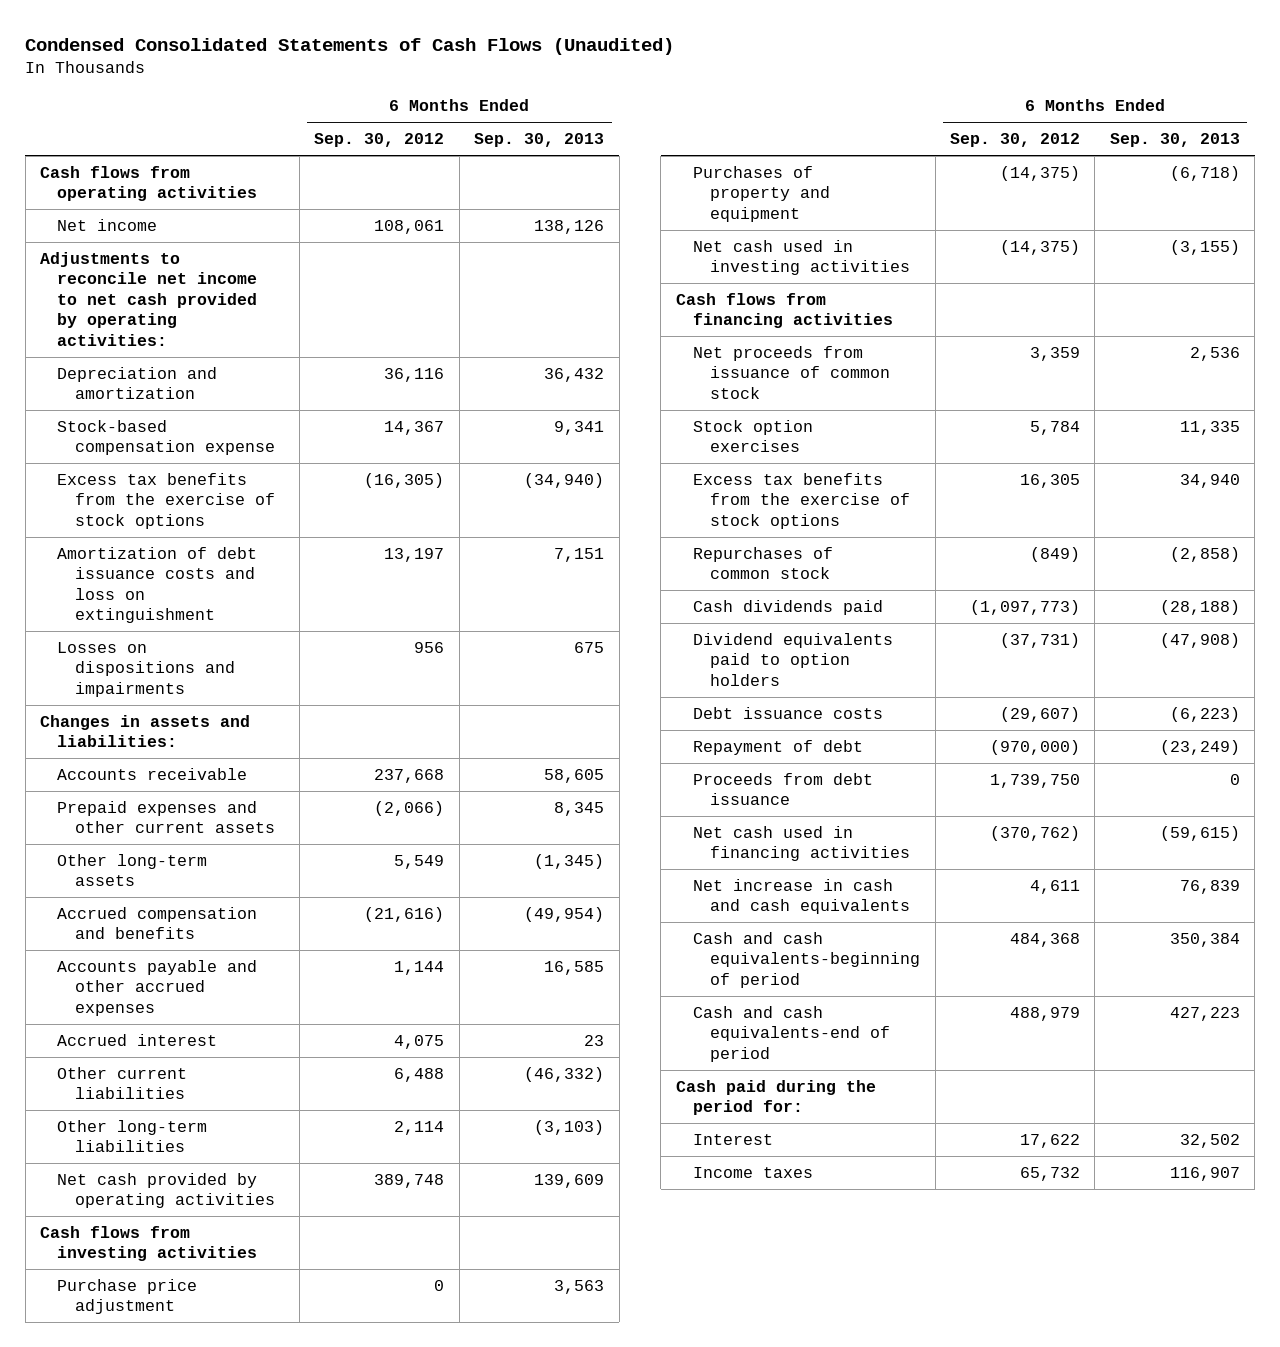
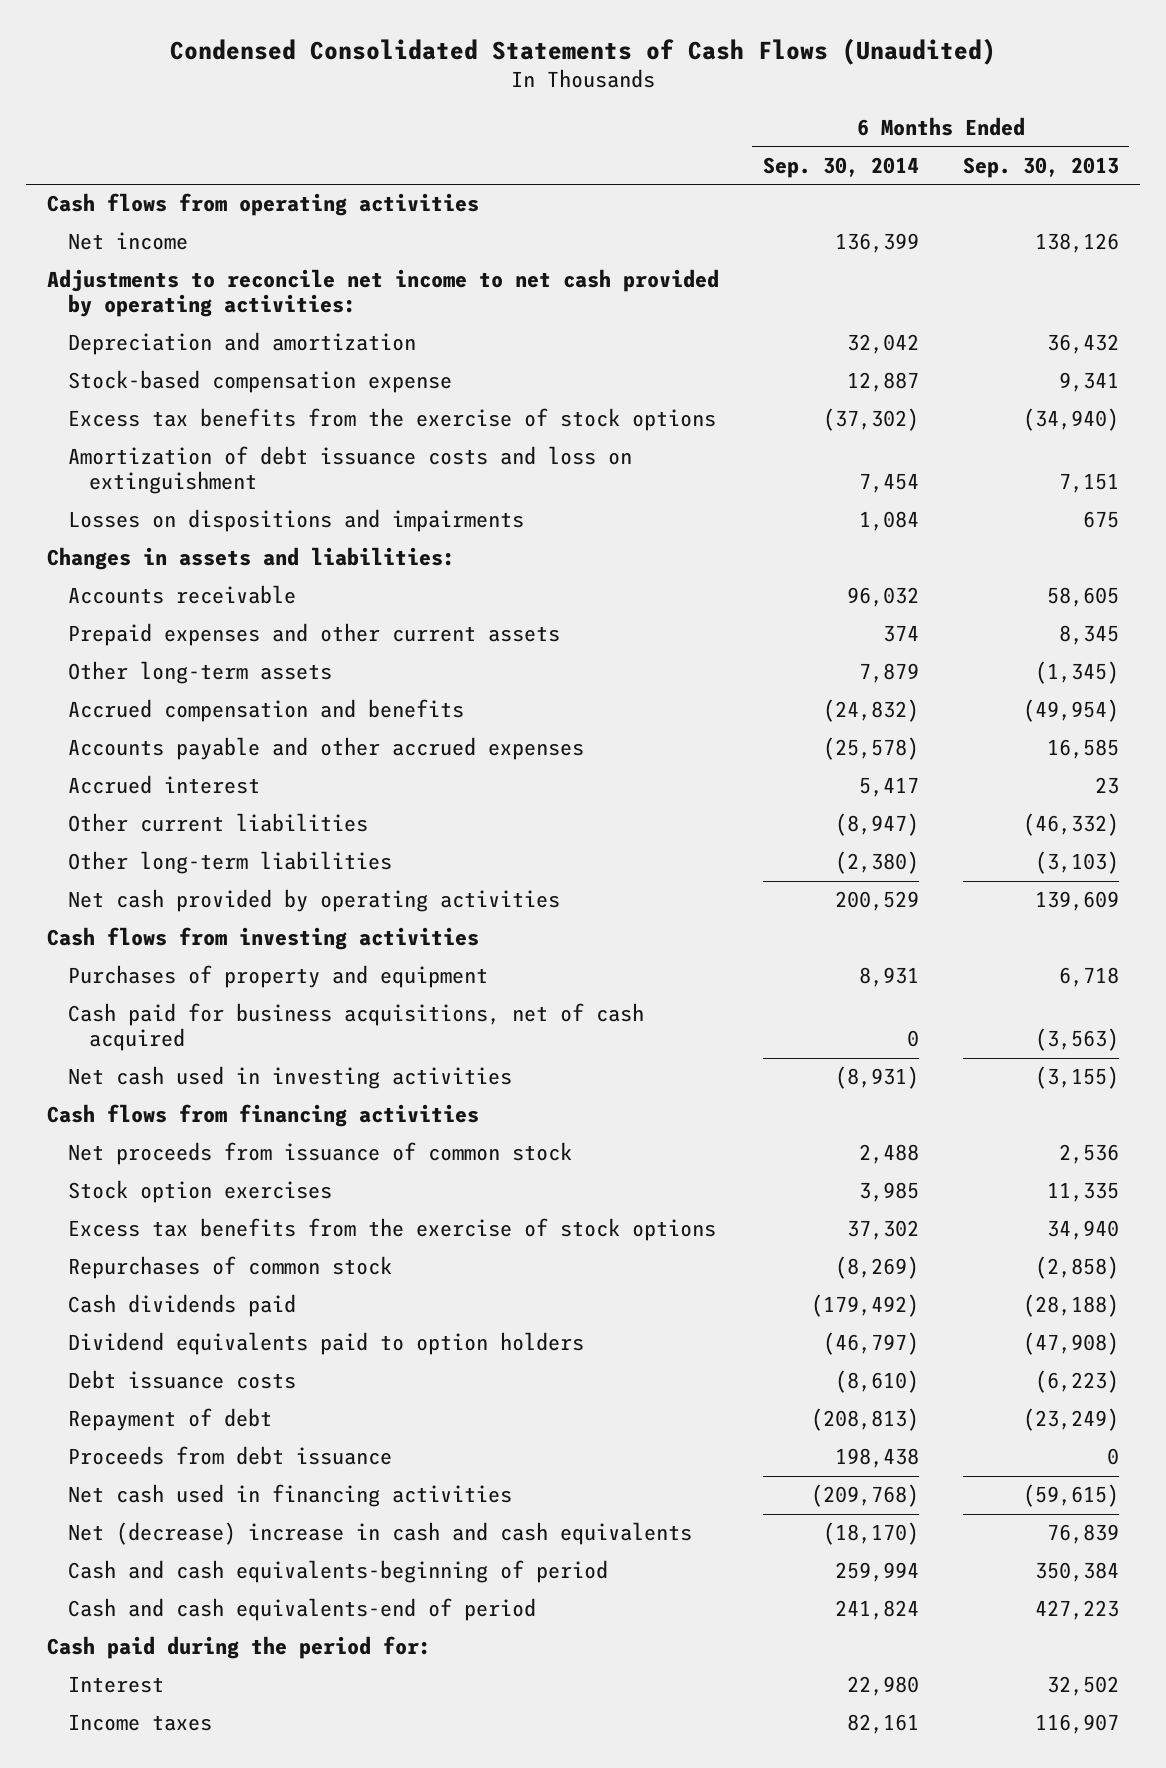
- | 6 Months Ended Sep. 30, 2012 | 6 Months Ended Sep. 30, 2013
+ | 6 Months Ended Sep. 30, 2014 | 6 Months Ended Sep. 30, 2013
- Purchase price adjustment | 0 | 3,563
- Purchases of property and equipment | (14,375) | (6,718)
+ Purchases of property and equipment | 8,931 | 6,718
+ Cash paid for business acquisitions, net of cash acquired | 0 | (3,563)
- Net increase in cash and cash equivalents | 4,611 | 76,839
+ Net (decrease) increase in cash and cash equivalents | (18,170) | 76,839

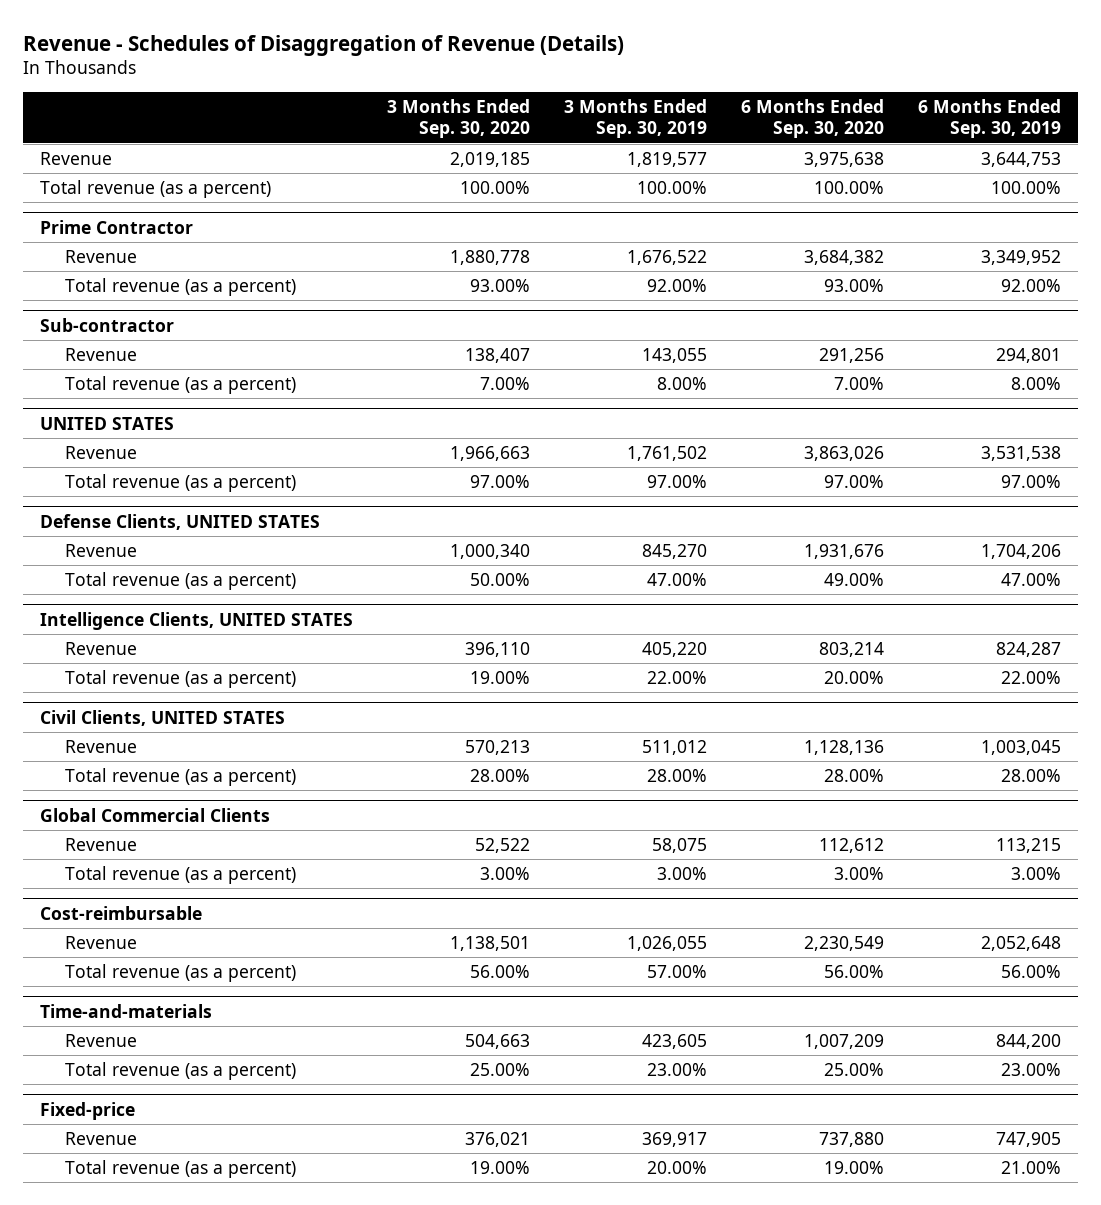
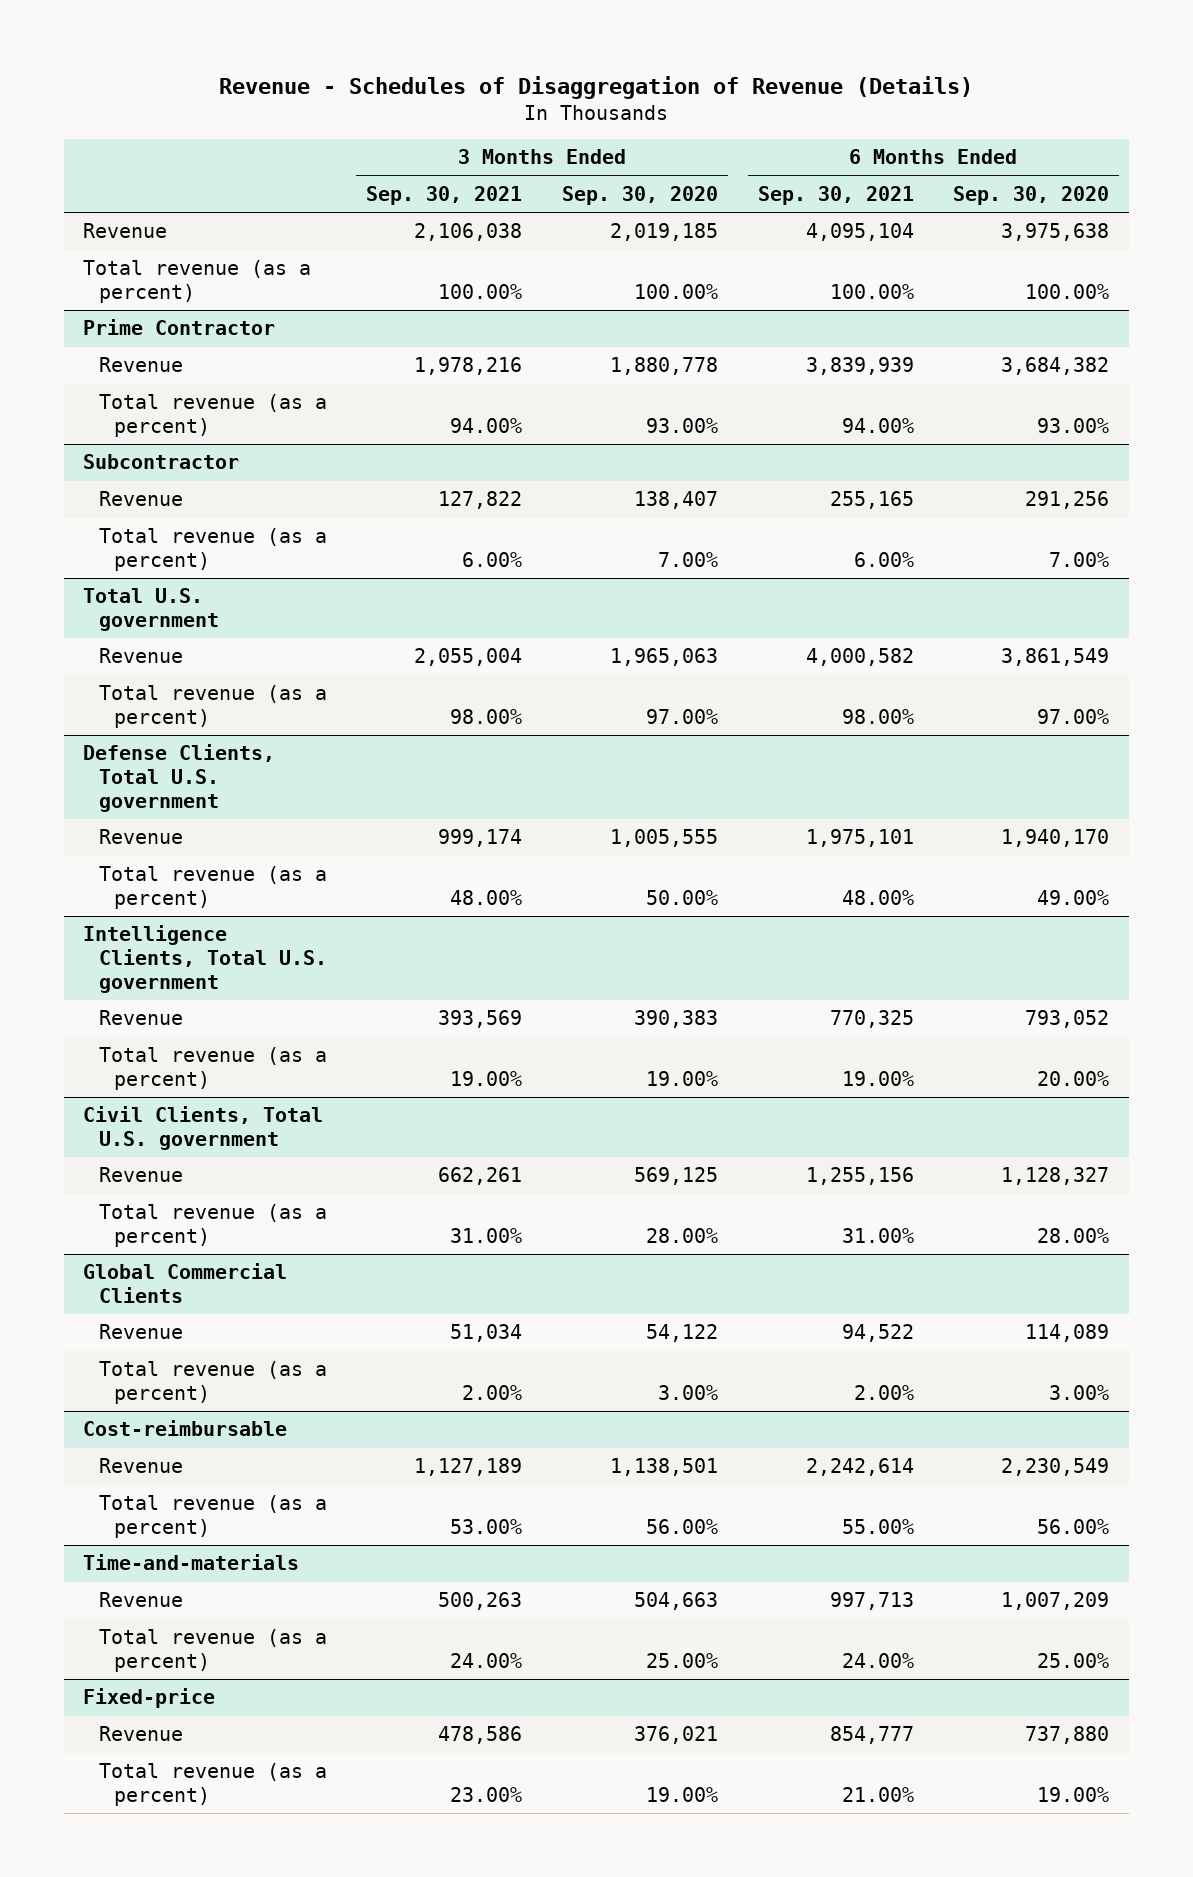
- | 3 Months Ended Sep. 30, 2020 | 3 Months Ended Sep. 30, 2019 | 6 Months Ended Sep. 30, 2020 | 6 Months Ended Sep. 30, 2019
+ | 3 Months Ended Sep. 30, 2021 | 3 Months Ended Sep. 30, 2020 | 6 Months Ended Sep. 30, 2021 | 6 Months Ended Sep. 30, 2020
- Sub-contractor
+ Subcontractor
- UNITED STATES
- Revenue | 1,966,663 | 1,761,502 | 3,863,026 | 3,531,538
+ Total U.S. government
+ Revenue | 2,055,004 | 1,965,063 | 4,000,582 | 3,861,549
- Defense Clients, UNITED STATES
- Revenue | 1,000,340 | 845,270 | 1,931,676 | 1,704,206
+ Defense Clients, Total U.S. government
+ Revenue | 999,174 | 1,005,555 | 1,975,101 | 1,940,170
- Intelligence Clients, UNITED STATES
- Revenue | 396,110 | 405,220 | 803,214 | 824,287
+ Intelligence Clients, Total U.S. government
+ Revenue | 393,569 | 390,383 | 770,325 | 793,052
- Civil Clients, UNITED STATES
- Revenue | 570,213 | 511,012 | 1,128,136 | 1,003,045
+ Civil Clients, Total U.S. government
+ Revenue | 662,261 | 569,125 | 1,255,156 | 1,128,327
@ Global Commercial Clients
- Revenue | 52,522 | 58,075 | 112,612 | 113,215
+ Revenue | 51,034 | 54,122 | 94,522 | 114,089

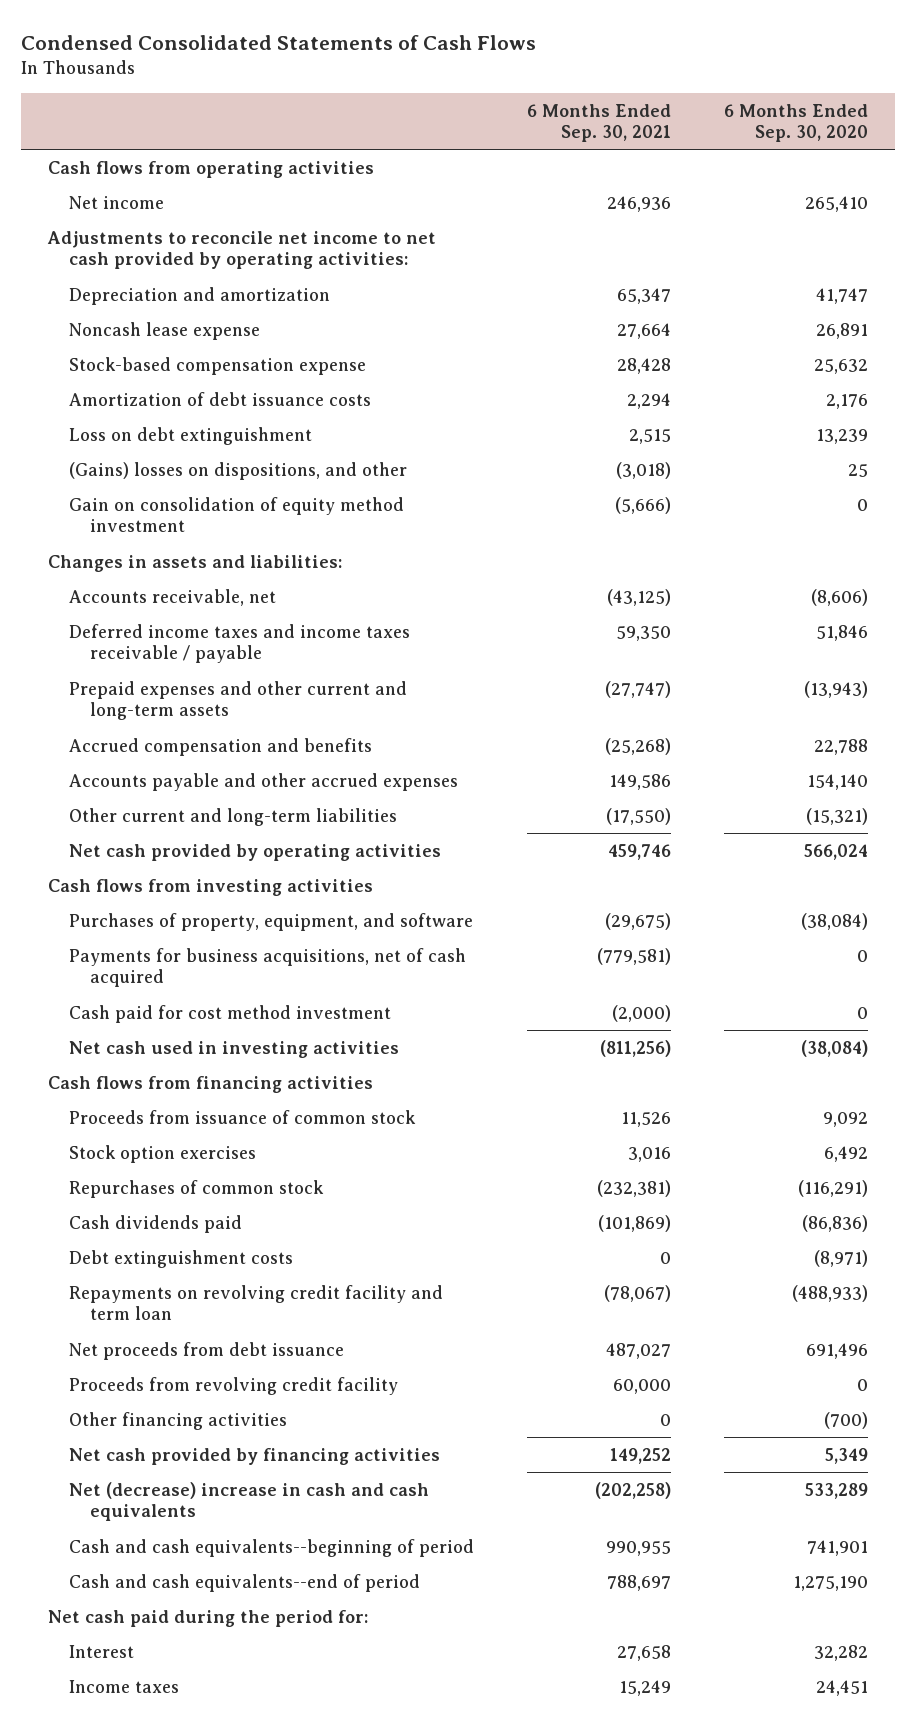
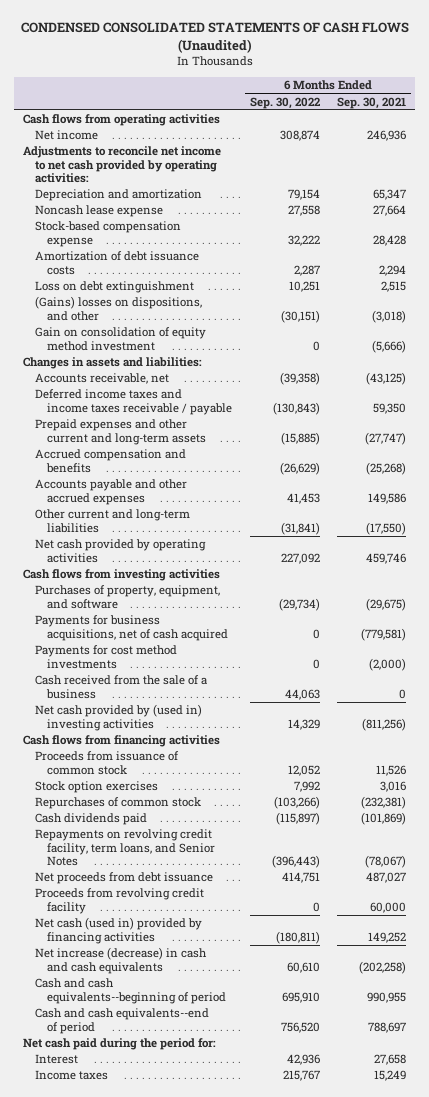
- Condensed Consolidated Statements of Cash Flows
+ CONDENSED CONSOLIDATED STATEMENTS OF CASH FLOWS (Unaudited)
- | 6 Months Ended Sep. 30, 2021 | 6 Months Ended Sep. 30, 2020
+ | 6 Months Ended Sep. 30, 2022 | 6 Months Ended Sep. 30, 2021
- Cash paid for cost method investment | (2,000) | 0
- Net cash used in investing activities | (811,256) | (38,084)
+ Payments for cost method investments | 0 | (2,000)
+ Cash received from the sale of a business | 44,063 | 0
+ Net cash provided by (used in) investing activities | 14,329 | (811,256)
- Debt extinguishment costs | 0 | (8,971)
- Repayments on revolving credit facility and term loan | (78,067) | (488,933)
+ Repayments on revolving credit facility, term loans, and Senior Notes | (396,443) | (78,067)
- Other financing activities | 0 | (700)
- Net cash provided by financing activities | 149,252 | 5,349
- Net (decrease) increase in cash and cash equivalents | (202,258) | 533,289
+ Net cash (used in) provided by financing activities | (180,811) | 149,252
+ Net increase (decrease) in cash and cash equivalents | 60,610 | (202,258)

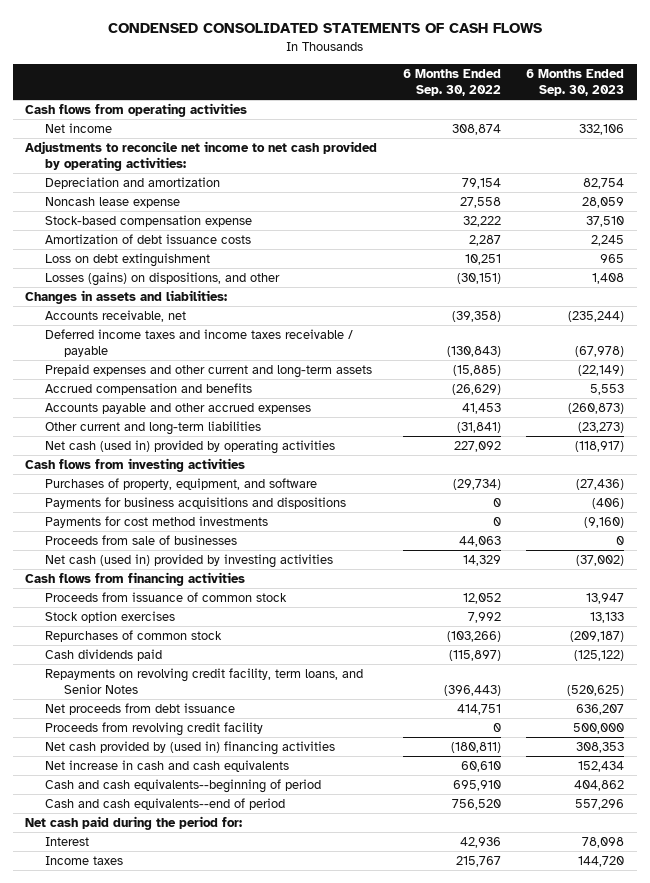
- CONDENSED CONSOLIDATED STATEMENTS OF CASH FLOWS (Unaudited)
+ CONDENSED CONSOLIDATED STATEMENTS OF CASH FLOWS
- | 6 Months Ended Sep. 30, 2022 | 6 Months Ended Sep. 30, 2021
+ | 6 Months Ended Sep. 30, 2022 | 6 Months Ended Sep. 30, 2023
- (Gains) losses on dispositions, and other | (30,151) | (3,018)
- Gain on consolidation of equity method investment | 0 | (5,666)
+ Losses (gains) on dispositions, and other | (30,151) | 1,408
- Net cash provided by operating activities | 227,092 | 459,746
+ Net cash (used in) provided by operating activities | 227,092 | (118,917)
- Payments for business acquisitions, net of cash acquired | 0 | (779,581)
+ Payments for business acquisitions and dispositions | 0 | (406)
- Cash received from the sale of a business | 44,063 | 0
- Net cash provided by (used in) investing activities | 14,329 | (811,256)
+ Proceeds from sale of businesses | 44,063 | 0
+ Net cash (used in) provided by investing activities | 14,329 | (37,002)
- Net cash (used in) provided by financing activities | (180,811) | 149,252
- Net increase (decrease) in cash and cash equivalents | 60,610 | (202,258)
+ Net cash provided by (used in) financing activities | (180,811) | 308,353
+ Net increase in cash and cash equivalents | 60,610 | 152,434

